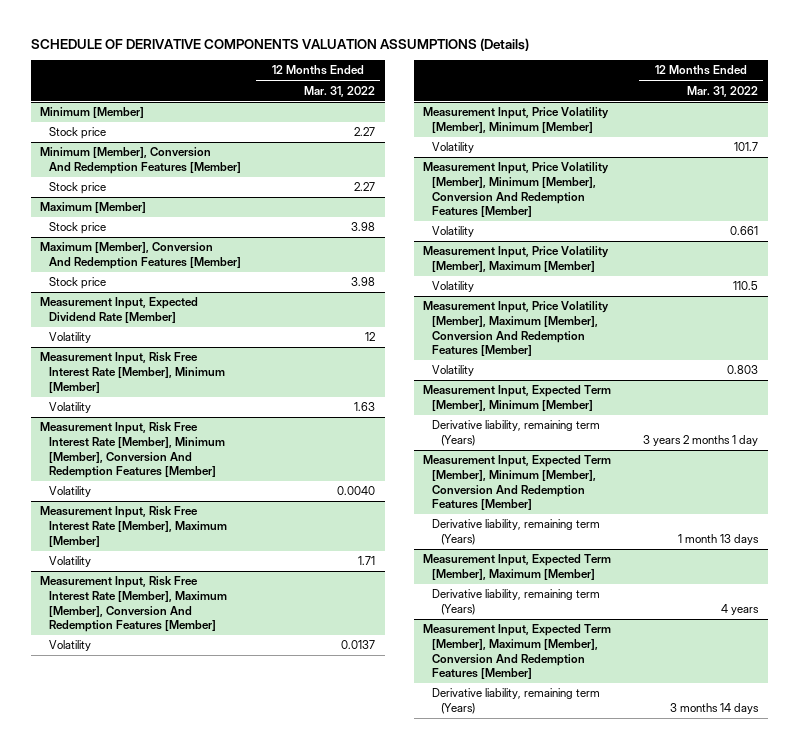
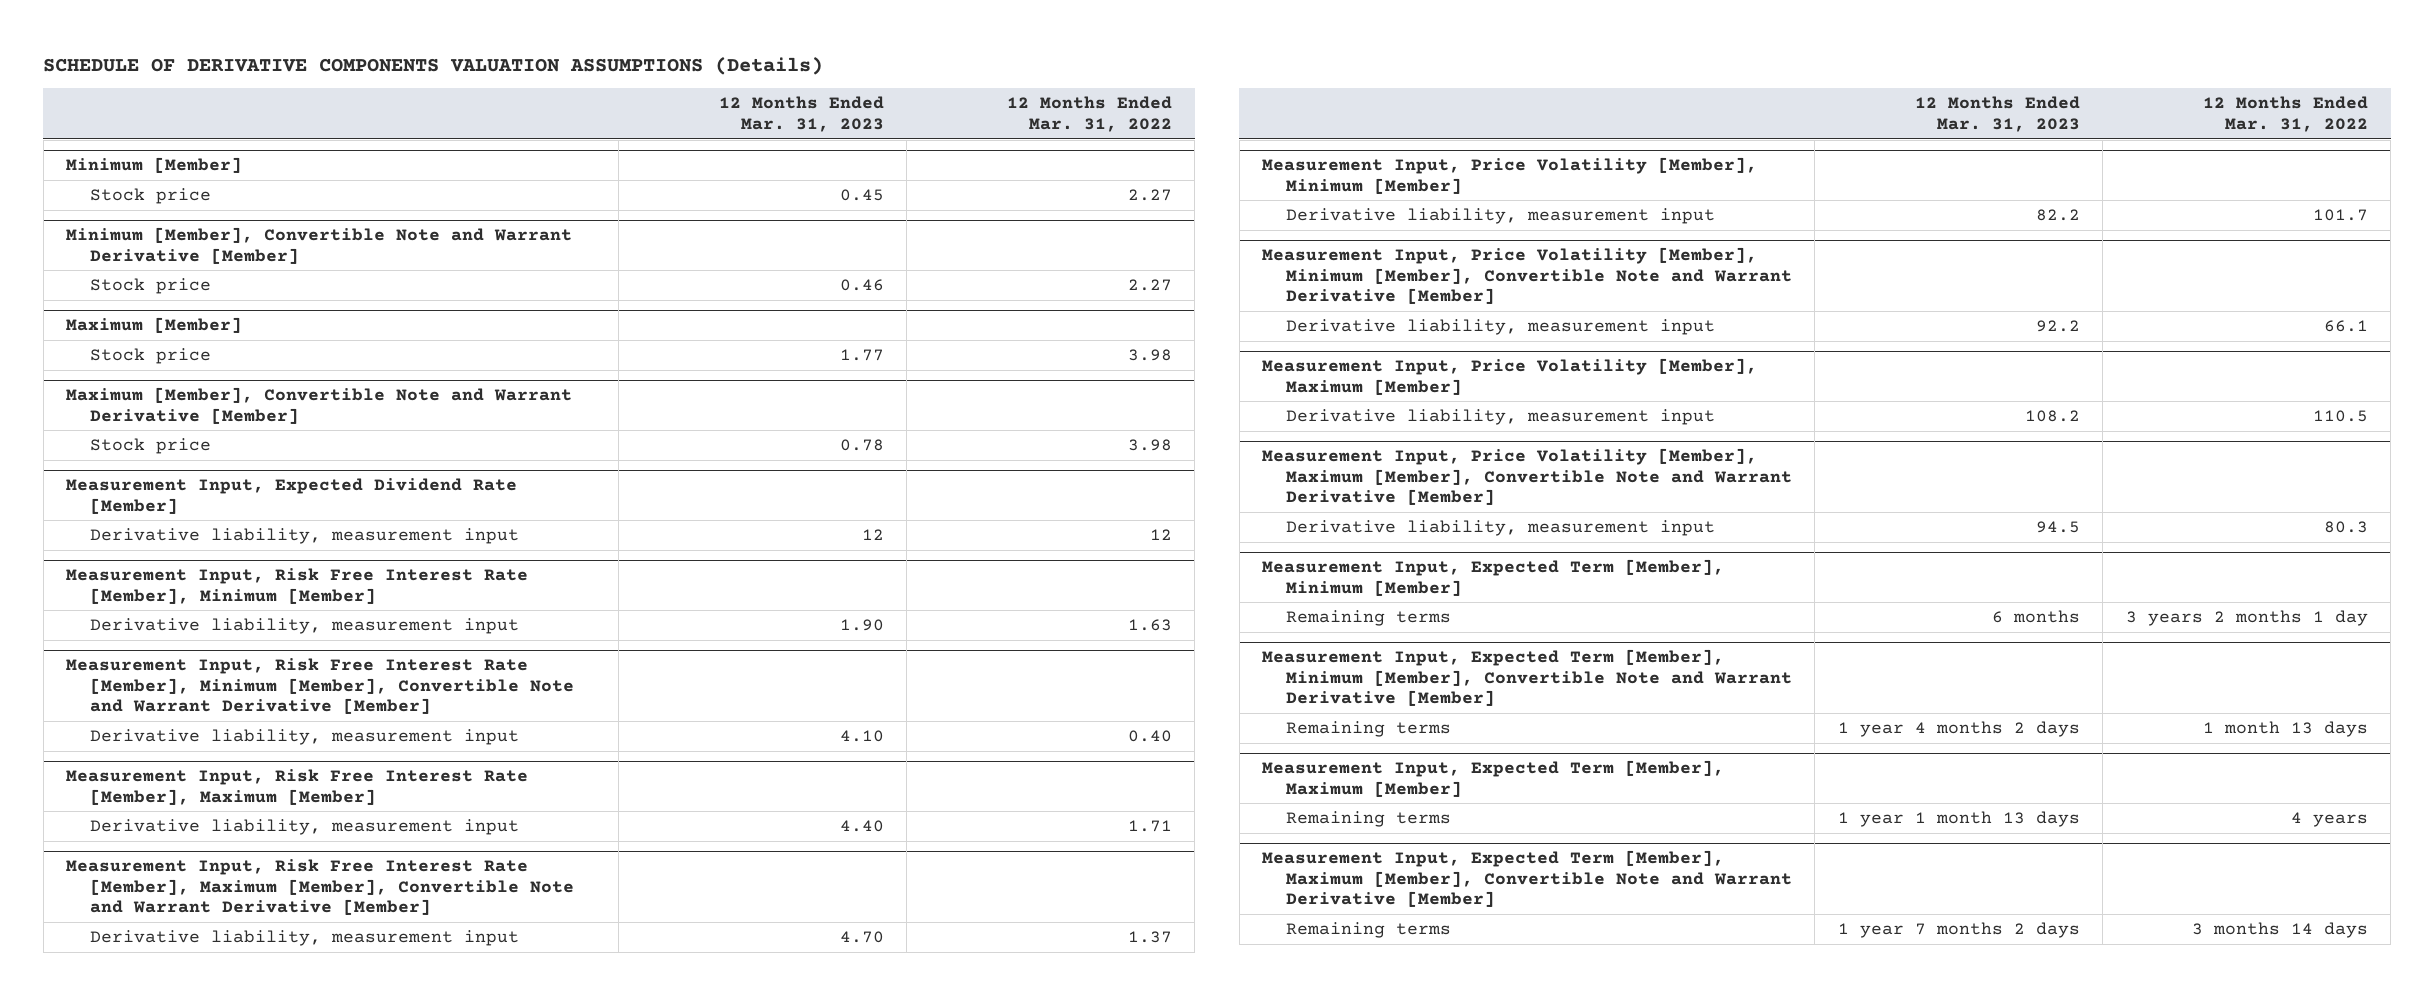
- | 12 Months Ended Mar. 31, 2022
+ | 12 Months Ended Mar. 31, 2023 | 12 Months Ended Mar. 31, 2022
- Minimum [Member], Conversion And Redemption Features [Member]
+ Minimum [Member], Convertible Note and Warrant Derivative [Member]
- Maximum [Member], Conversion And Redemption Features [Member]
+ Maximum [Member], Convertible Note and Warrant Derivative [Member]
@ Measurement Input, Expected Dividend Rate [Member]
- Volatility | 12
+ Derivative liability, measurement input | 12 | 12
@ Measurement Input, Risk Free Interest Rate [Member], Minimum [Member]
- Volatility | 1.63
- Measurement Input, Risk Free Interest Rate [Member], Minimum [Member], Conversion And Redemption Features [Member]
- Volatility | 0.0040
@ Measurement Input, Risk Free Interest Rate [Member], Minimum [Member]
+ Derivative liability, measurement input | 1.90 | 1.63
+ Measurement Input, Risk Free Interest Rate [Member], Minimum [Member], Convertible Note and Warrant Derivative [Member]
+ Derivative liability, measurement input | 4.10 | 0.40
@ Measurement Input, Risk Free Interest Rate [Member], Maximum [Member]
- Volatility | 1.71
- Measurement Input, Risk Free Interest Rate [Member], Maximum [Member], Conversion And Redemption Features [Member]
- Volatility | 0.0137
@ Measurement Input, Risk Free Interest Rate [Member], Maximum [Member]
+ Derivative liability, measurement input | 4.40 | 1.71
+ Measurement Input, Risk Free Interest Rate [Member], Maximum [Member], Convertible Note and Warrant Derivative [Member]
+ Derivative liability, measurement input | 4.70 | 1.37
@ Measurement Input, Price Volatility [Member], Minimum [Member]
- Volatility | 101.7
- Measurement Input, Price Volatility [Member], Minimum [Member], Conversion And Redemption Features [Member]
- Volatility | 0.661
@ Measurement Input, Price Volatility [Member], Minimum [Member]
+ Derivative liability, measurement input | 82.2 | 101.7
+ Measurement Input, Price Volatility [Member], Minimum [Member], Convertible Note and Warrant Derivative [Member]
+ Derivative liability, measurement input | 92.2 | 66.1
@ Measurement Input, Price Volatility [Member], Maximum [Member]
- Volatility | 110.5
- Measurement Input, Price Volatility [Member], Maximum [Member], Conversion And Redemption Features [Member]
- Volatility | 0.803
@ Measurement Input, Price Volatility [Member], Maximum [Member]
+ Derivative liability, measurement input | 108.2 | 110.5
+ Measurement Input, Price Volatility [Member], Maximum [Member], Convertible Note and Warrant Derivative [Member]
+ Derivative liability, measurement input | 94.5 | 80.3
@ Measurement Input, Expected Term [Member], Minimum [Member]
- Derivative liability, remaining term (Years) | 3 years 2 months 1 day
- Measurement Input, Expected Term [Member], Minimum [Member], Conversion And Redemption Features [Member]
- Derivative liability, remaining term (Years) | 1 month 13 days
@ Measurement Input, Expected Term [Member], Minimum [Member]
+ Remaining terms | 6 months | 3 years 2 months 1 day
+ Measurement Input, Expected Term [Member], Minimum [Member], Convertible Note and Warrant Derivative [Member]
+ Remaining terms | 1 year 4 months 2 days | 1 month 13 days
@ Measurement Input, Expected Term [Member], Maximum [Member]
- Derivative liability, remaining term (Years) | 4 years
- Measurement Input, Expected Term [Member], Maximum [Member], Conversion And Redemption Features [Member]
- Derivative liability, remaining term (Years) | 3 months 14 days
@ Measurement Input, Expected Term [Member], Maximum [Member]
+ Remaining terms | 1 year 1 month 13 days | 4 years
+ Measurement Input, Expected Term [Member], Maximum [Member], Convertible Note and Warrant Derivative [Member]
+ Remaining terms | 1 year 7 months 2 days | 3 months 14 days

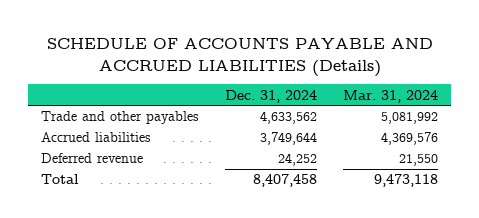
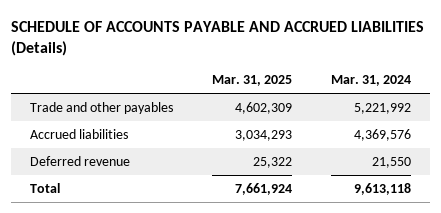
- | Dec. 31, 2024 | Mar. 31, 2024
+ | Mar. 31, 2025 | Mar. 31, 2024
- Trade and other payables | 4,633,562 | 5,081,992
+ Trade and other payables | 4,602,309 | 5,221,992
- Total | 8,407,458 | 9,473,118
+ Total | 7,661,924 | 9,613,118

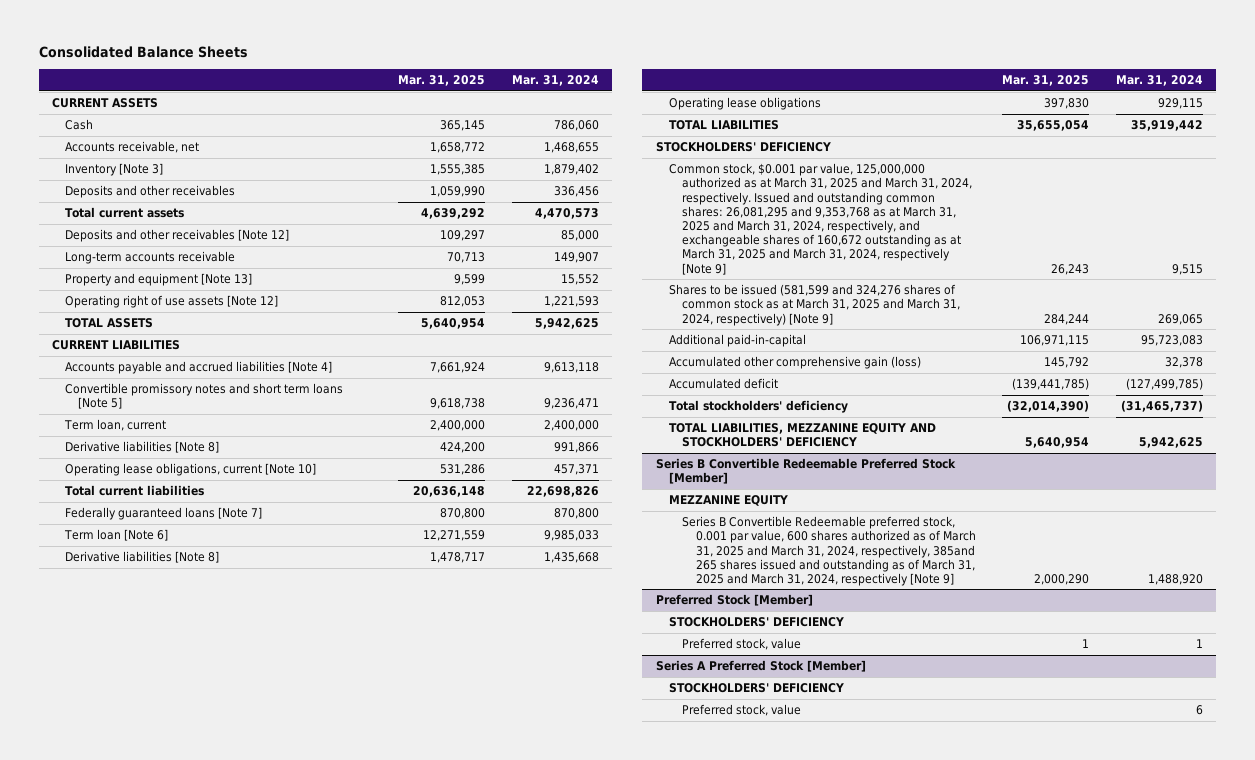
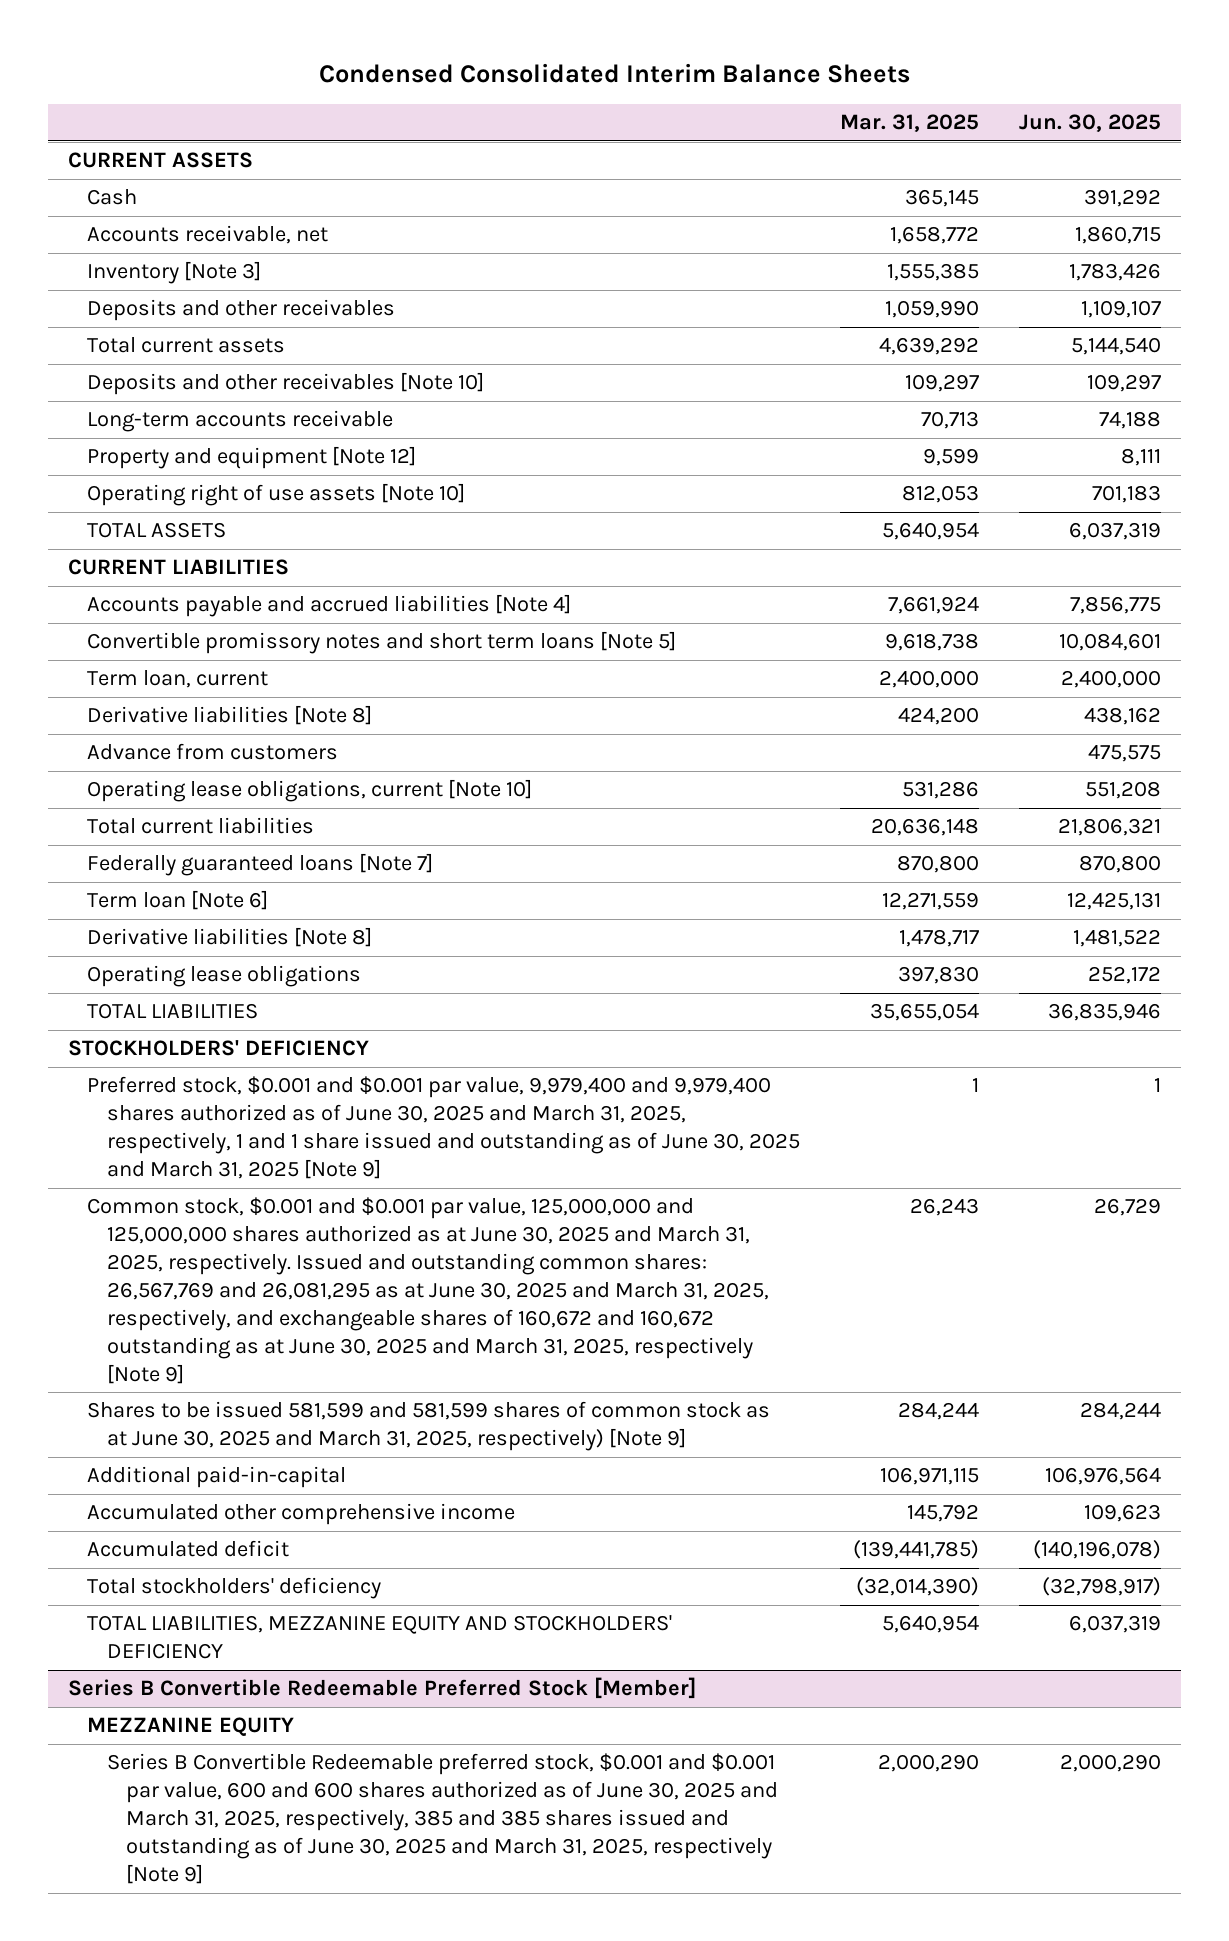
- Consolidated Balance Sheets
+ Condensed Consolidated Interim Balance Sheets
- | Mar. 31, 2025 | Mar. 31, 2024
+ | Mar. 31, 2025 | Jun. 30, 2025
- Deposits and other receivables [Note 12] | 109,297 | 85,000
+ Deposits and other receivables [Note 10] | 109,297 | 109,297
- Property and equipment [Note 13] | 9,599 | 15,552
- Operating right of use assets [Note 12] | 812,053 | 1,221,593
+ Property and equipment [Note 12] | 9,599 | 8,111
+ Operating right of use assets [Note 10] | 812,053 | 701,183
+ Advance from customers | | 475,575
- Common stock, $0.001 par value, 125,000,000 authorized as at March 31, 2025 and March 31, 2024, respectively. Issued and outstanding common shares: 26,081,295 and 9,353,768 as at March 31, 2025 and March 31, 2024, respectively, and exchangeable shares of 160,672 outstanding as at March 31, 2025 and March 31, 2024, respectively [Note 9] | 26,243 | 9,515
- Shares to be issued (581,599 and 324,276 shares of common stock as at March 31, 2025 and March 31, 2024, respectively) [Note 9] | 284,244 | 269,065
+ Preferred stock, $0.001 and $0.001 par value, 9,979,400 and 9,979,400 shares authorized as of June 30, 2025 and March 31, 2025, respectively, 1 and 1 share issued and outstanding as of June 30, 2025 and March 31, 2025 [Note 9] | 1 | 1
+ Common stock, $0.001 and $0.001 par value, 125,000,000 and 125,000,000 shares authorized as at June 30, 2025 and March 31, 2025, respectively. Issued and outstanding common shares: 26,567,769 and 26,081,295 as at June 30, 2025 and March 31, 2025, respectively, and exchangeable shares of 160,672 and 160,672 outstanding as at June 30, 2025 and March 31, 2025, respectively [Note 9] | 26,243 | 26,729
+ Shares to be issued 581,599 and 581,599 shares of common stock as at June 30, 2025 and March 31, 2025, respectively) [Note 9] | 284,244 | 284,244
- Accumulated other comprehensive gain (loss) | 145,792 | 32,378
+ Accumulated other comprehensive income | 145,792 | 109,623
@ Series B Convertible Redeemable Preferred Stock [Member]
- Series B Convertible Redeemable preferred stock, 0.001 par value, 600 shares authorized as of March 31, 2025 and March 31, 2024, respectively, 385and 265 shares issued and outstanding as of March 31, 2025 and March 31, 2024, respectively [Note 9] | 2,000,290 | 1,488,920
- Preferred Stock [Member]
- STOCKHOLDERS' DEFICIENCY
- Preferred stock, value | 1 | 1
- Series A Preferred Stock [Member]
- STOCKHOLDERS' DEFICIENCY
- Preferred stock, value | | 6
@ Series B Convertible Redeemable Preferred Stock [Member]
+ Series B Convertible Redeemable preferred stock, $0.001 and $0.001 par value, 600 and 600 shares authorized as of June 30, 2025 and March 31, 2025, respectively, 385 and 385 shares issued and outstanding as of June 30, 2025 and March 31, 2025, respectively [Note 9] | 2,000,290 | 2,000,290

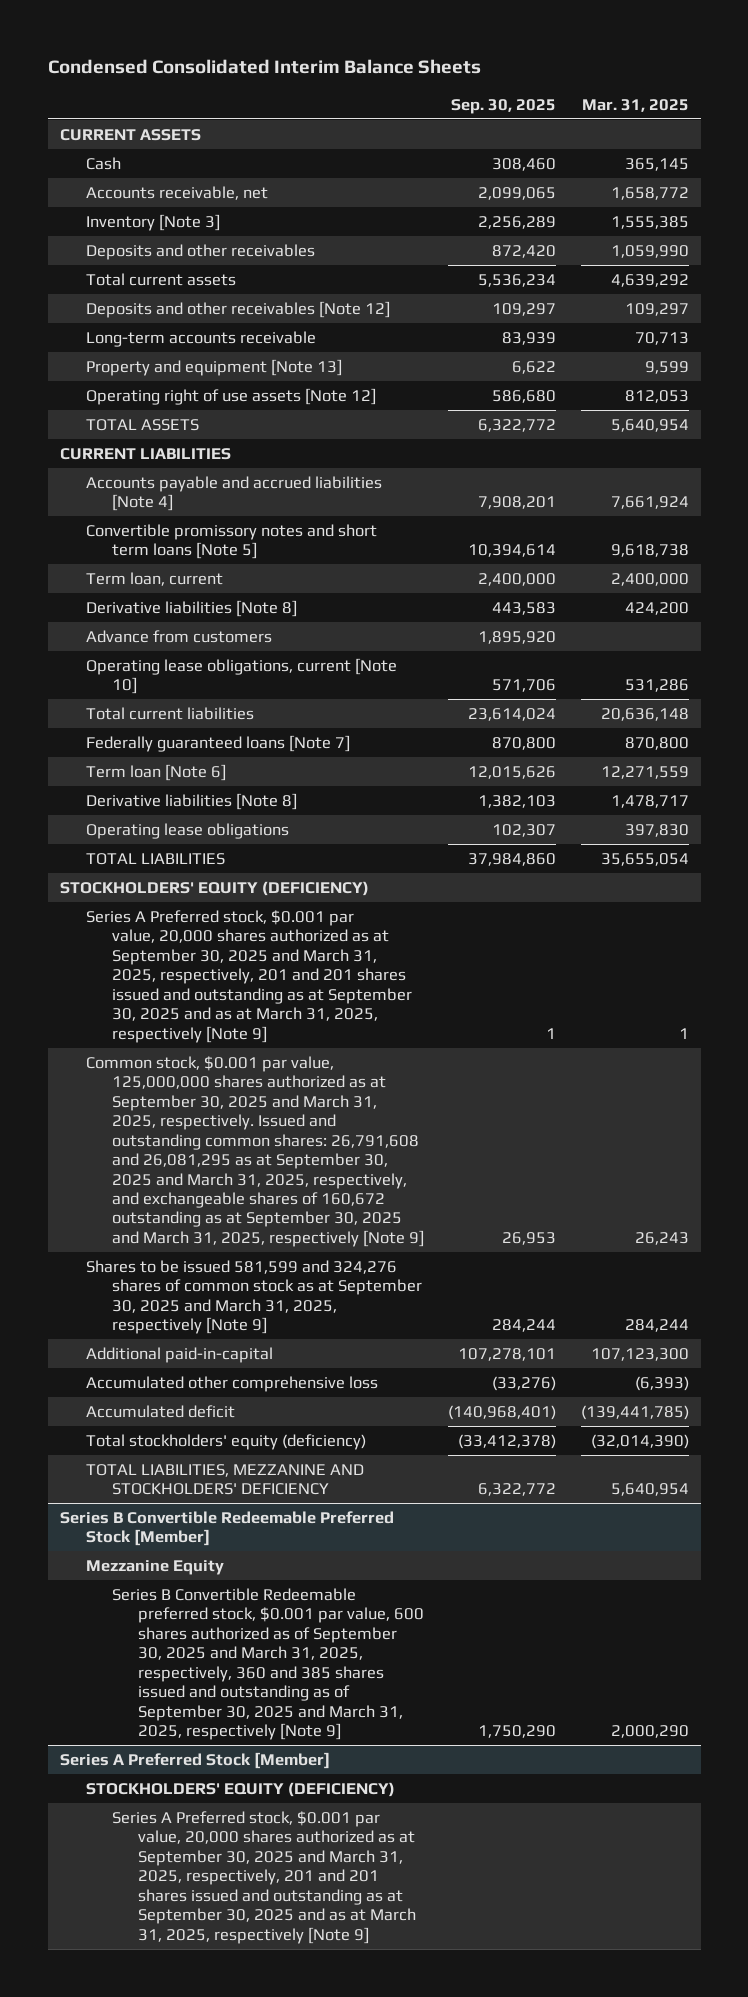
- | Mar. 31, 2025 | Jun. 30, 2025
+ | Sep. 30, 2025 | Mar. 31, 2025
- Deposits and other receivables [Note 10] | 109,297 | 109,297
+ Deposits and other receivables [Note 12] | 109,297 | 109,297
- Property and equipment [Note 12] | 9,599 | 8,111
- Operating right of use assets [Note 10] | 812,053 | 701,183
+ Property and equipment [Note 13] | 6,622 | 9,599
+ Operating right of use assets [Note 12] | 586,680 | 812,053
- STOCKHOLDERS' DEFICIENCY
- Preferred stock, $0.001 and $0.001 par value, 9,979,400 and 9,979,400 shares authorized as of June 30, 2025 and March 31, 2025, respectively, 1 and 1 share issued and outstanding as of June 30, 2025 and March 31, 2025 [Note 9] | 1 | 1
- Common stock, $0.001 and $0.001 par value, 125,000,000 and 125,000,000 shares authorized as at June 30, 2025 and March 31, 2025, respectively. Issued and outstanding common shares: 26,567,769 and 26,081,295 as at June 30, 2025 and March 31, 2025, respectively, and exchangeable shares of 160,672 and 160,672 outstanding as at June 30, 2025 and March 31, 2025, respectively [Note 9] | 26,243 | 26,729
- Shares to be issued 581,599 and 581,599 shares of common stock as at June 30, 2025 and March 31, 2025, respectively) [Note 9] | 284,244 | 284,244
- Additional paid-in-capital | 106,971,115 | 106,976,564
- Accumulated other comprehensive income | 145,792 | 109,623
+ STOCKHOLDERS' EQUITY (DEFICIENCY)
+ Series A Preferred stock, $0.001 par value, 20,000 shares authorized as at September 30, 2025 and March 31, 2025, respectively, 201 and 201 shares issued and outstanding as at September 30, 2025 and as at March 31, 2025, respectively [Note 9] | 1 | 1
+ Common stock, $0.001 par value, 125,000,000 shares authorized as at September 30, 2025 and March 31, 2025, respectively. Issued and outstanding common shares: 26,791,608 and 26,081,295 as at September 30, 2025 and March 31, 2025, respectively, and exchangeable shares of 160,672 outstanding as at September 30, 2025 and March 31, 2025, respectively [Note 9] | 26,953 | 26,243
+ Shares to be issued 581,599 and 324,276 shares of common stock as at September 30, 2025 and March 31, 2025, respectively [Note 9] | 284,244 | 284,244
+ Additional paid-in-capital | 107,278,101 | 107,123,300
+ Accumulated other comprehensive loss | (33,276) | (6,393)
- Total stockholders' deficiency | (32,014,390) | (32,798,917)
- TOTAL LIABILITIES, MEZZANINE EQUITY AND STOCKHOLDERS' DEFICIENCY | 5,640,954 | 6,037,319
+ Total stockholders' equity (deficiency) | (33,412,378) | (32,014,390)
+ TOTAL LIABILITIES, MEZZANINE AND STOCKHOLDERS' DEFICIENCY | 6,322,772 | 5,640,954
@ Series B Convertible Redeemable Preferred Stock [Member]
- MEZZANINE EQUITY
- Series B Convertible Redeemable preferred stock, $0.001 and $0.001 par value, 600 and 600 shares authorized as of June 30, 2025 and March 31, 2025, respectively, 385 and 385 shares issued and outstanding as of June 30, 2025 and March 31, 2025, respectively [Note 9] | 2,000,290 | 2,000,290
+ Mezzanine Equity
+ Series B Convertible Redeemable preferred stock, $0.001 par value, 600 shares authorized as of September 30, 2025 and March 31, 2025, respectively, 360 and 385 shares issued and outstanding as of September 30, 2025 and March 31, 2025, respectively [Note 9] | 1,750,290 | 2,000,290
+ Series A Preferred Stock [Member]
+ STOCKHOLDERS' EQUITY (DEFICIENCY)
+ Series A Preferred stock, $0.001 par value, 20,000 shares authorized as at September 30, 2025 and March 31, 2025, respectively, 201 and 201 shares issued and outstanding as at September 30, 2025 and as at March 31, 2025, respectively [Note 9]

